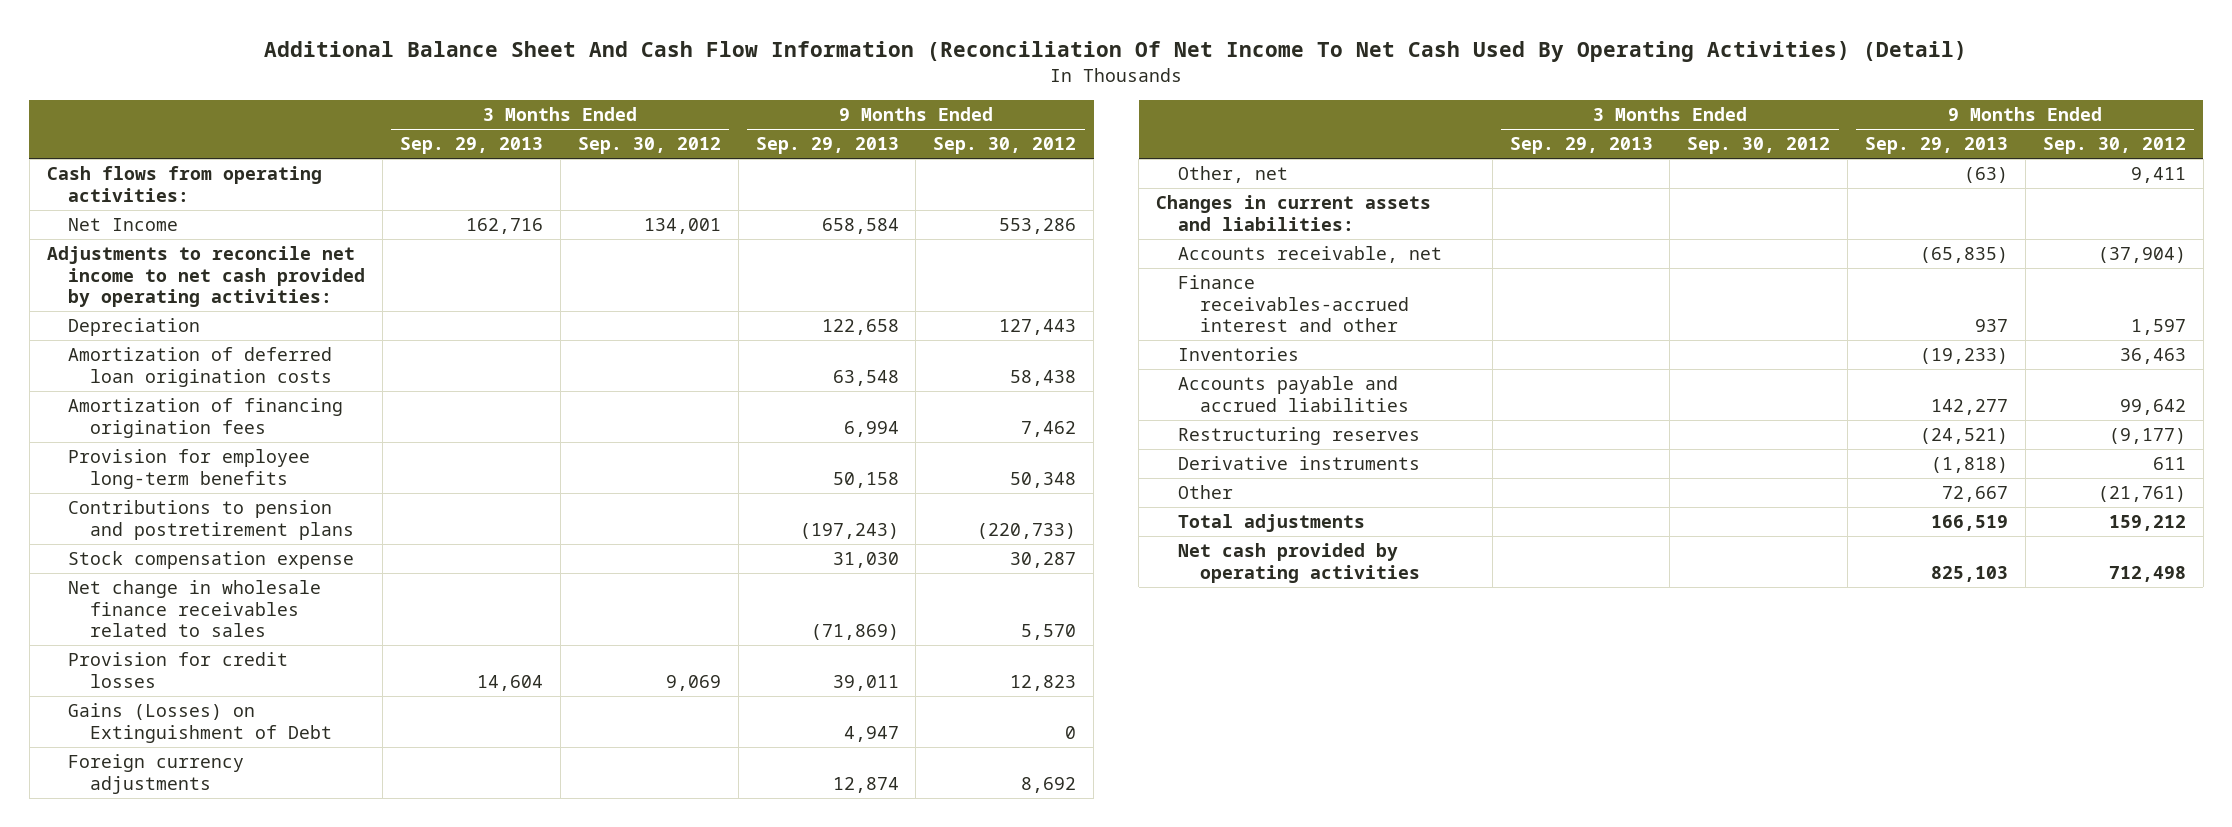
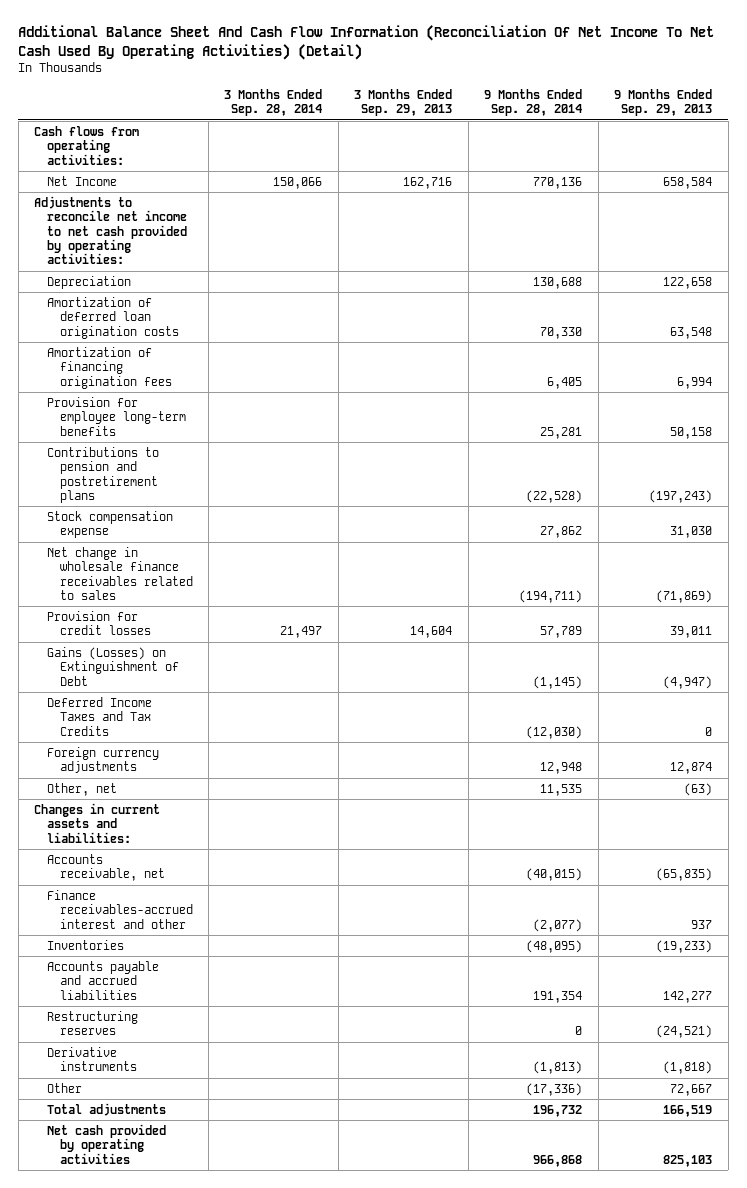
- | 3 Months Ended Sep. 29, 2013 | 3 Months Ended Sep. 30, 2012 | 9 Months Ended Sep. 29, 2013 | 9 Months Ended Sep. 30, 2012
+ | 3 Months Ended Sep. 28, 2014 | 3 Months Ended Sep. 29, 2013 | 9 Months Ended Sep. 28, 2014 | 9 Months Ended Sep. 29, 2013
- Gains (Losses) on Extinguishment of Debt | | | 4,947 | 0
+ Gains (Losses) on Extinguishment of Debt | | | (1,145) | (4,947)
+ Deferred Income Taxes and Tax Credits | | | (12,030) | 0

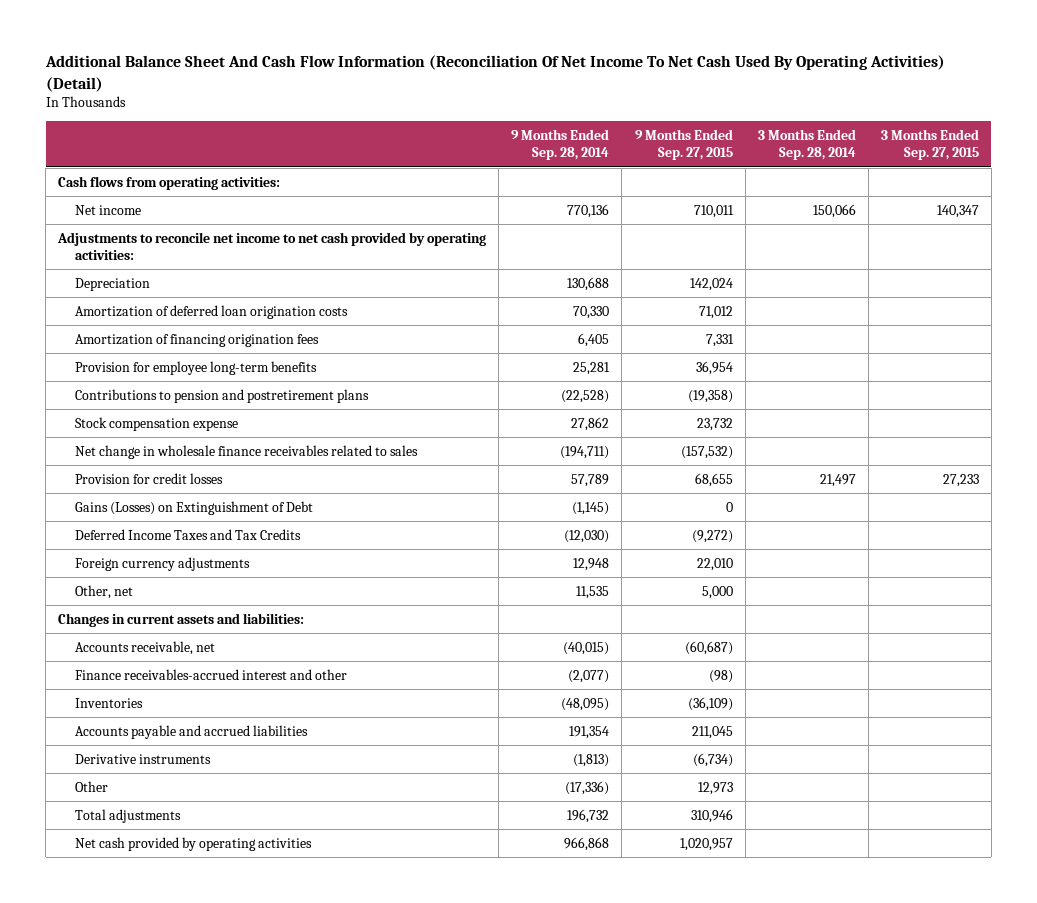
- | 3 Months Ended Sep. 28, 2014 | 3 Months Ended Sep. 29, 2013 | 9 Months Ended Sep. 28, 2014 | 9 Months Ended Sep. 29, 2013
+ | 9 Months Ended Sep. 28, 2014 | 9 Months Ended Sep. 27, 2015 | 3 Months Ended Sep. 28, 2014 | 3 Months Ended Sep. 27, 2015
- Net Income | 150,066 | 162,716 | 770,136 | 658,584
+ Net income | 770,136 | 710,011 | 150,066 | 140,347
- Restructuring reserves | | | 0 | (24,521)

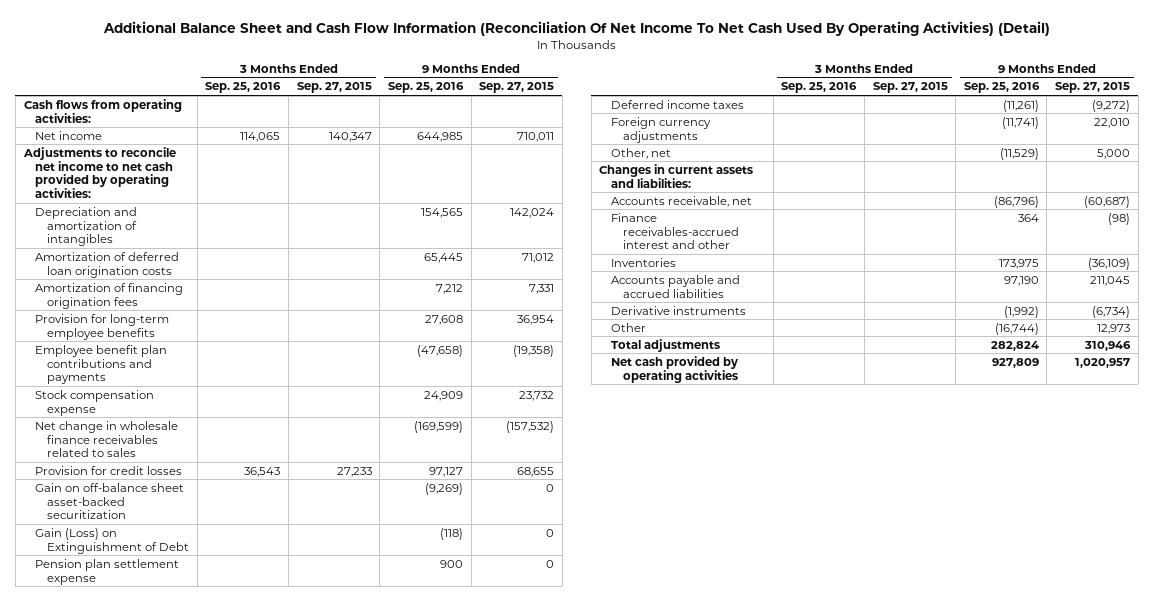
- Additional Balance Sheet And Cash Flow Information (Reconciliation Of Net Income To Net Cash Used By Operating Activities) (Detail)
+ Additional Balance Sheet and Cash Flow Information (Reconciliation Of Net Income To Net Cash Used By Operating Activities) (Detail)
- | 9 Months Ended Sep. 28, 2014 | 9 Months Ended Sep. 27, 2015 | 3 Months Ended Sep. 28, 2014 | 3 Months Ended Sep. 27, 2015
+ | 3 Months Ended Sep. 25, 2016 | 3 Months Ended Sep. 27, 2015 | 9 Months Ended Sep. 25, 2016 | 9 Months Ended Sep. 27, 2015
- Depreciation | 130,688 | 142,024 | |
+ Depreciation and amortization of intangibles | | | 154,565 | 142,024
- Provision for employee long-term benefits | 25,281 | 36,954 | |
- Contributions to pension and postretirement plans | (22,528) | (19,358) | |
+ Provision for long-term employee benefits | | | 27,608 | 36,954
+ Employee benefit plan contributions and payments | | | (47,658) | (19,358)
- Gains (Losses) on Extinguishment of Debt | (1,145) | 0 | |
- Deferred Income Taxes and Tax Credits | (12,030) | (9,272) | |
+ Gain on off-balance sheet asset-backed securitization | | | (9,269) | 0
+ Gain (Loss) on Extinguishment of Debt | | | (118) | 0
+ Pension plan settlement expense | | | 900 | 0
+ Deferred income taxes | | | (11,261) | (9,272)

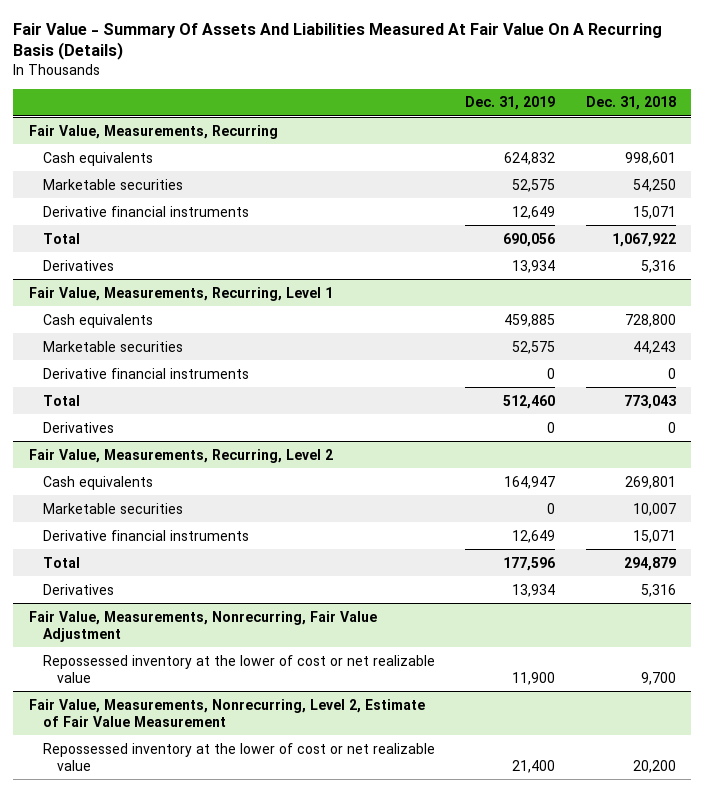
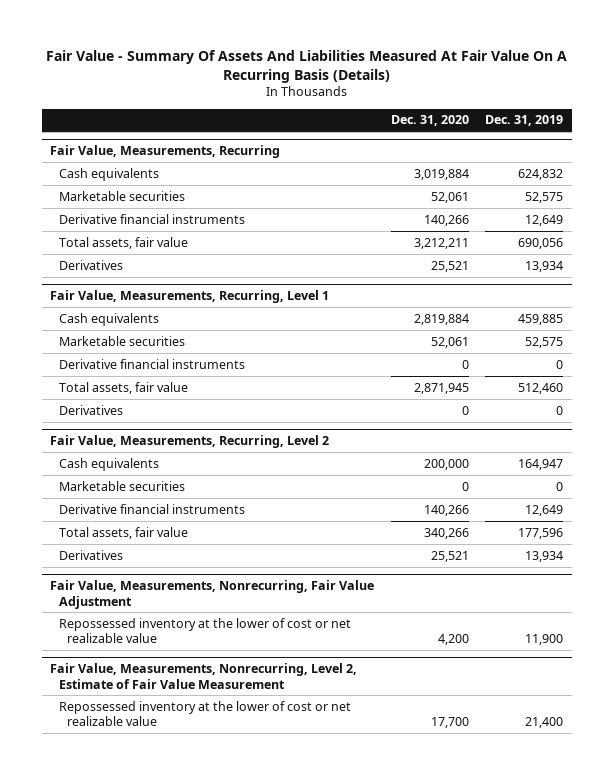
- | Dec. 31, 2019 | Dec. 31, 2018
+ | Dec. 31, 2020 | Dec. 31, 2019
@ Fair Value, Measurements, Recurring
- Total | 690,056 | 1,067,922
+ Total assets, fair value | 3,212,211 | 690,056
@ Fair Value, Measurements, Recurring, Level 1
- Total | 512,460 | 773,043
+ Total assets, fair value | 2,871,945 | 512,460
@ Fair Value, Measurements, Recurring, Level 2
- Total | 177,596 | 294,879
+ Total assets, fair value | 340,266 | 177,596

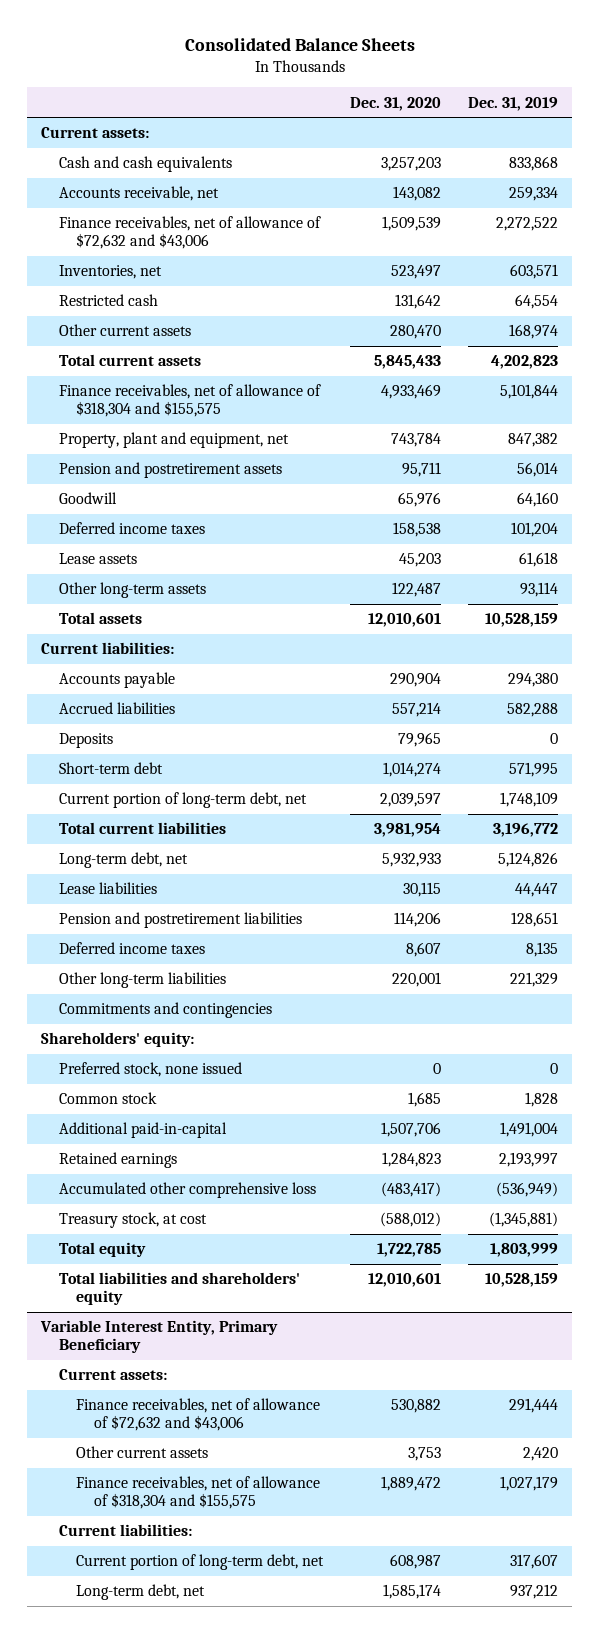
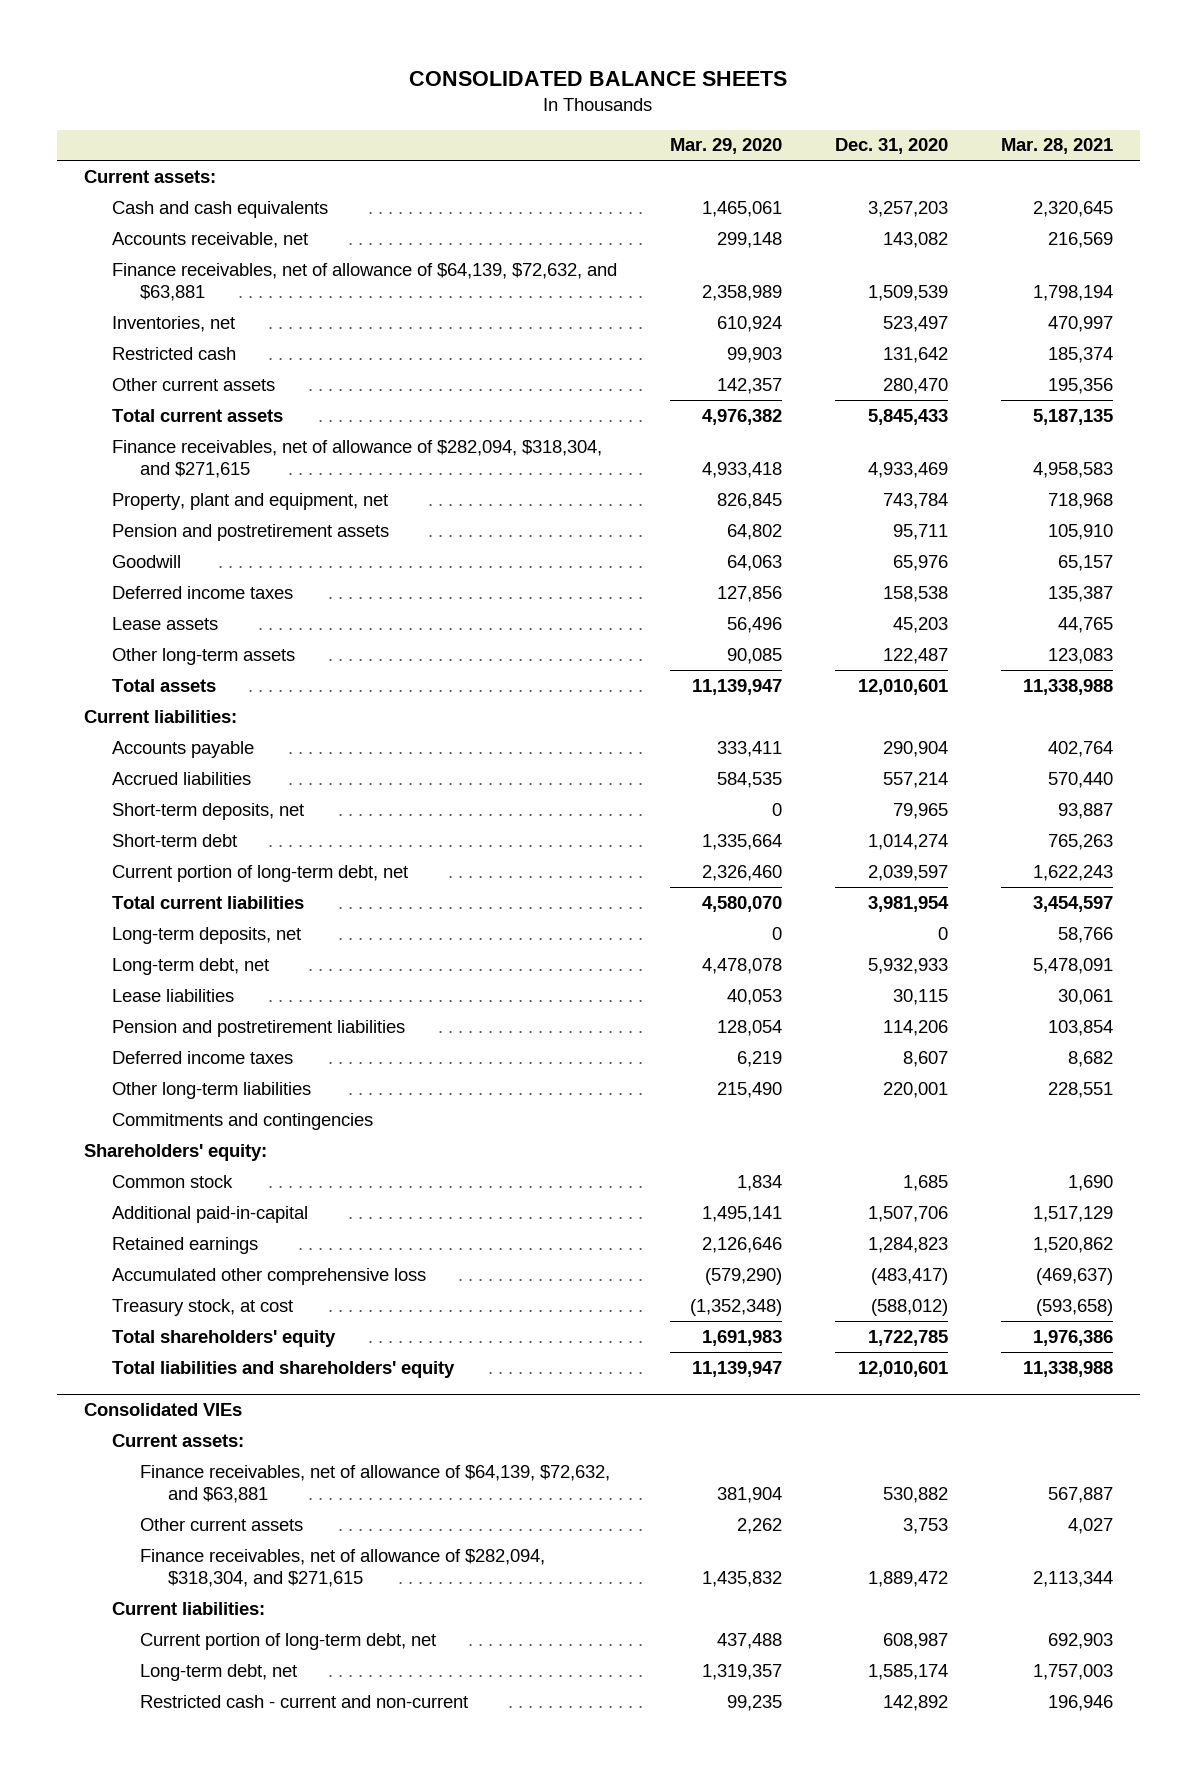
- Consolidated Balance Sheets
+ CONSOLIDATED BALANCE SHEETS
- | Dec. 31, 2020 | Dec. 31, 2019
+ | Mar. 29, 2020 | Dec. 31, 2020 | Mar. 28, 2021
- Finance receivables, net of allowance of $72,632 and $43,006 | 1,509,539 | 2,272,522
+ Finance receivables, net of allowance of $64,139, $72,632, and $63,881 | 2,358,989 | 1,509,539 | 1,798,194
- Finance receivables, net of allowance of $318,304 and $155,575 | 4,933,469 | 5,101,844
+ Finance receivables, net of allowance of $282,094, $318,304, and $271,615 | 4,933,418 | 4,933,469 | 4,958,583
- Deposits | 79,965 | 0
+ Short-term deposits, net | 0 | 79,965 | 93,887
+ Long-term deposits, net | 0 | 0 | 58,766
- Preferred stock, none issued | 0 | 0
- Total equity | 1,722,785 | 1,803,999
+ Total shareholders' equity | 1,691,983 | 1,722,785 | 1,976,386
- Variable Interest Entity, Primary Beneficiary
+ Consolidated VIEs
- Finance receivables, net of allowance of $72,632 and $43,006 | 530,882 | 291,444
+ Finance receivables, net of allowance of $64,139, $72,632, and $63,881 | 381,904 | 530,882 | 567,887
- Finance receivables, net of allowance of $318,304 and $155,575 | 1,889,472 | 1,027,179
+ Finance receivables, net of allowance of $282,094, $318,304, and $271,615 | 1,435,832 | 1,889,472 | 2,113,344
+ Restricted cash - current and non-current | 99,235 | 142,892 | 196,946

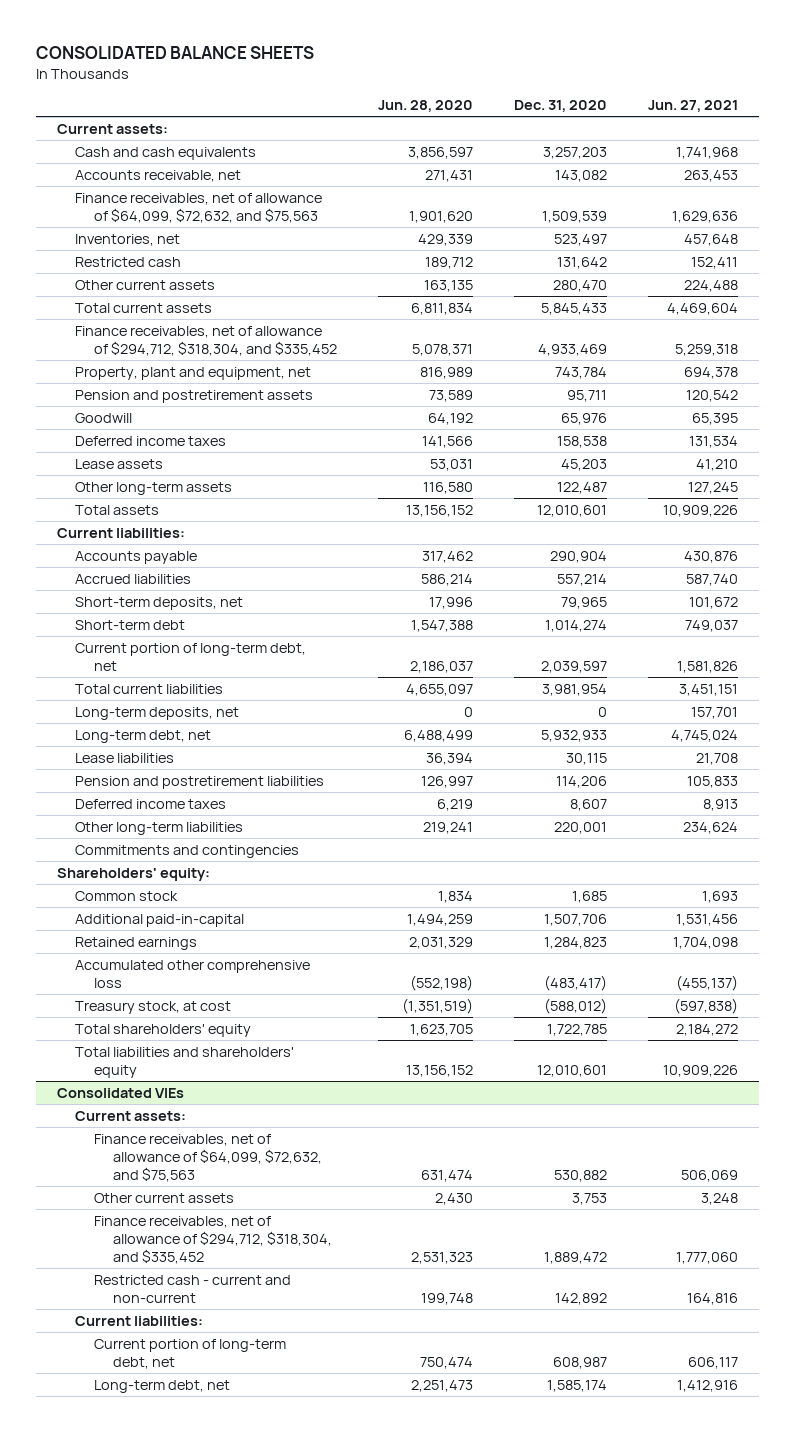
- | Mar. 29, 2020 | Dec. 31, 2020 | Mar. 28, 2021
+ | Jun. 28, 2020 | Dec. 31, 2020 | Jun. 27, 2021
- Finance receivables, net of allowance of $64,139, $72,632, and $63,881 | 2,358,989 | 1,509,539 | 1,798,194
+ Finance receivables, net of allowance of $64,099, $72,632, and $75,563 | 1,901,620 | 1,509,539 | 1,629,636
- Finance receivables, net of allowance of $282,094, $318,304, and $271,615 | 4,933,418 | 4,933,469 | 4,958,583
+ Finance receivables, net of allowance of $294,712, $318,304, and $335,452 | 5,078,371 | 4,933,469 | 5,259,318
@ Consolidated VIEs
- Finance receivables, net of allowance of $64,139, $72,632, and $63,881 | 381,904 | 530,882 | 567,887
+ Finance receivables, net of allowance of $64,099, $72,632, and $75,563 | 631,474 | 530,882 | 506,069
- Finance receivables, net of allowance of $282,094, $318,304, and $271,615 | 1,435,832 | 1,889,472 | 2,113,344
+ Finance receivables, net of allowance of $294,712, $318,304, and $335,452 | 2,531,323 | 1,889,472 | 1,777,060
moved up: Restricted cash - current and non-current | 199,748 | 142,892 | 164,816

